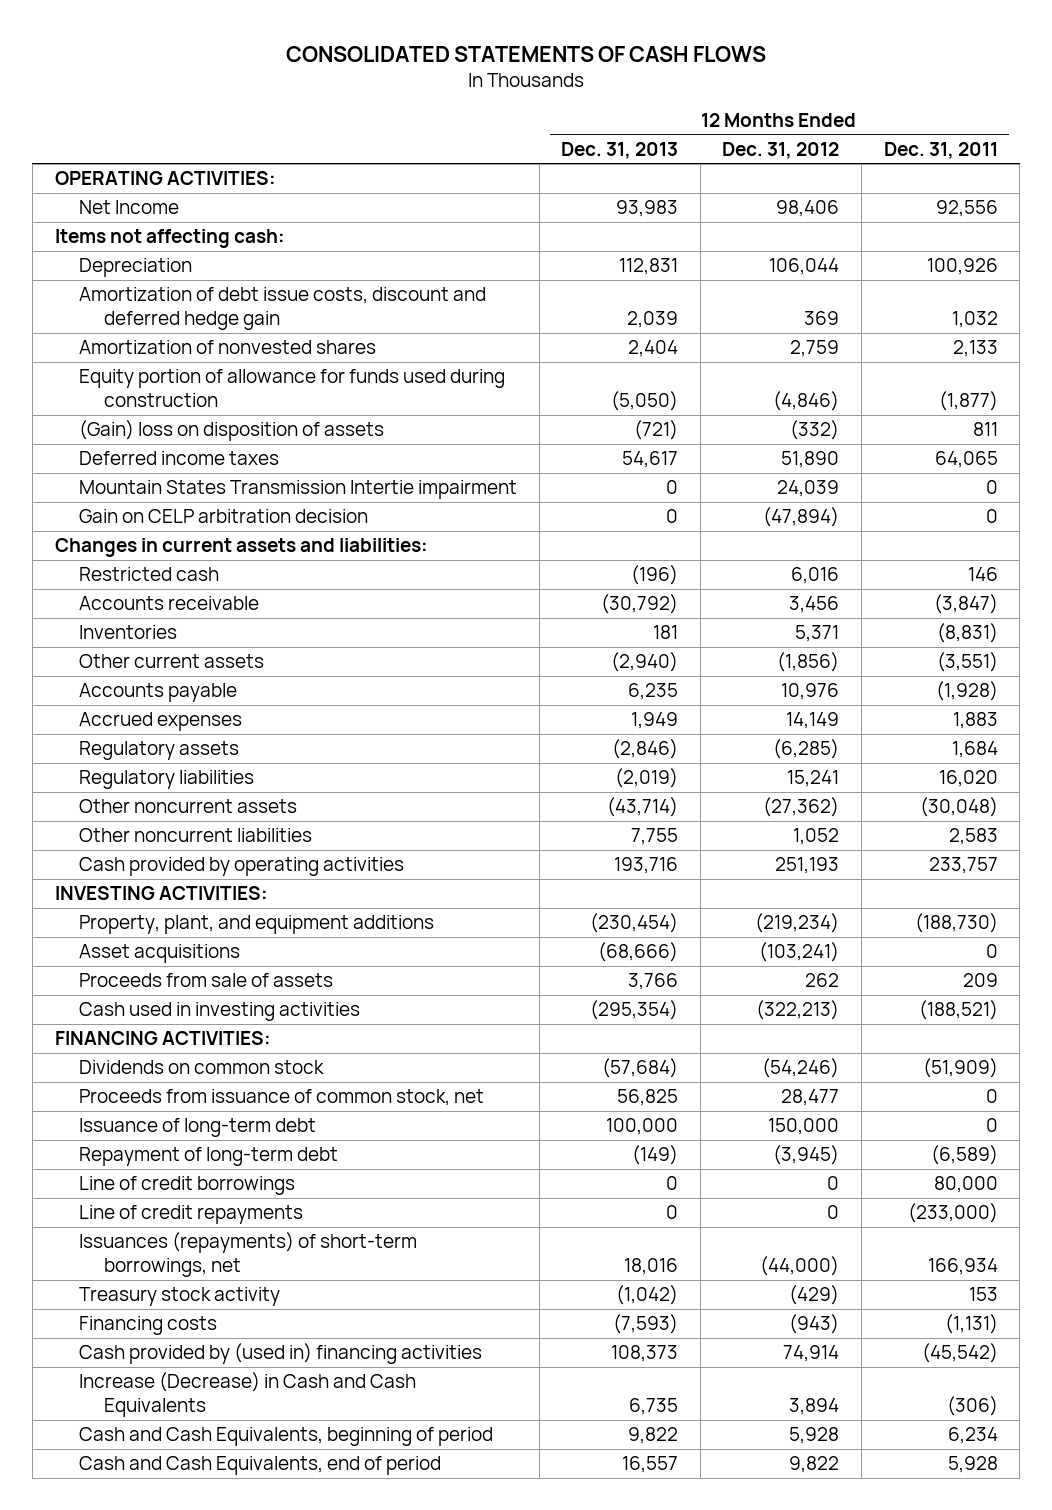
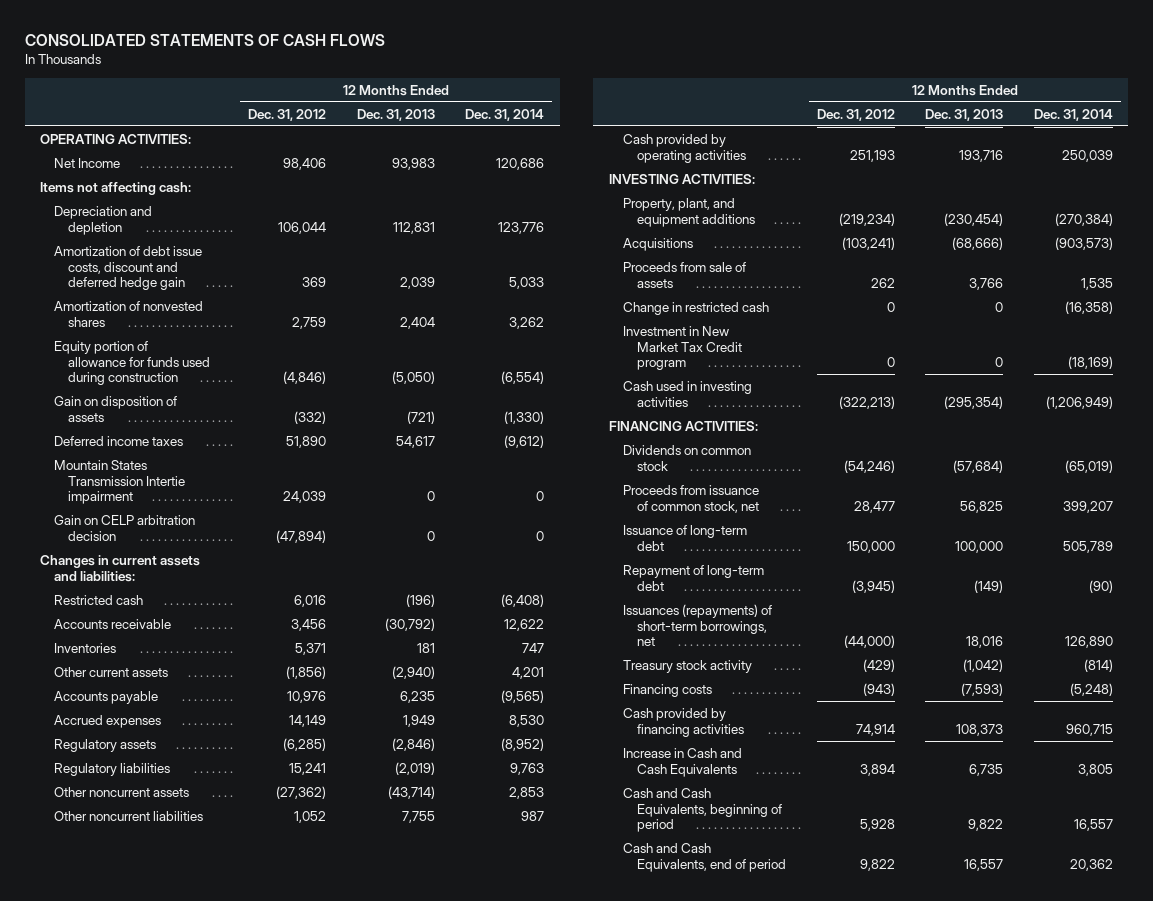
- | 12 Months Ended Dec. 31, 2013 | 12 Months Ended Dec. 31, 2012 | 12 Months Ended Dec. 31, 2011
+ | 12 Months Ended Dec. 31, 2012 | 12 Months Ended Dec. 31, 2013 | 12 Months Ended Dec. 31, 2014
- Depreciation | 112,831 | 106,044 | 100,926
+ Depreciation and depletion | 106,044 | 112,831 | 123,776
- (Gain) loss on disposition of assets | (721) | (332) | 811
+ Gain on disposition of assets | (332) | (721) | (1,330)
- Asset acquisitions | (68,666) | (103,241) | 0
+ Acquisitions | (103,241) | (68,666) | (903,573)
+ Change in restricted cash | 0 | 0 | (16,358)
+ Investment in New Market Tax Credit program | 0 | 0 | (18,169)
- Line of credit borrowings | 0 | 0 | 80,000
- Line of credit repayments | 0 | 0 | (233,000)
- Cash provided by (used in) financing activities | 108,373 | 74,914 | (45,542)
- Increase (Decrease) in Cash and Cash Equivalents | 6,735 | 3,894 | (306)
+ Cash provided by financing activities | 74,914 | 108,373 | 960,715
+ Increase in Cash and Cash Equivalents | 3,894 | 6,735 | 3,805

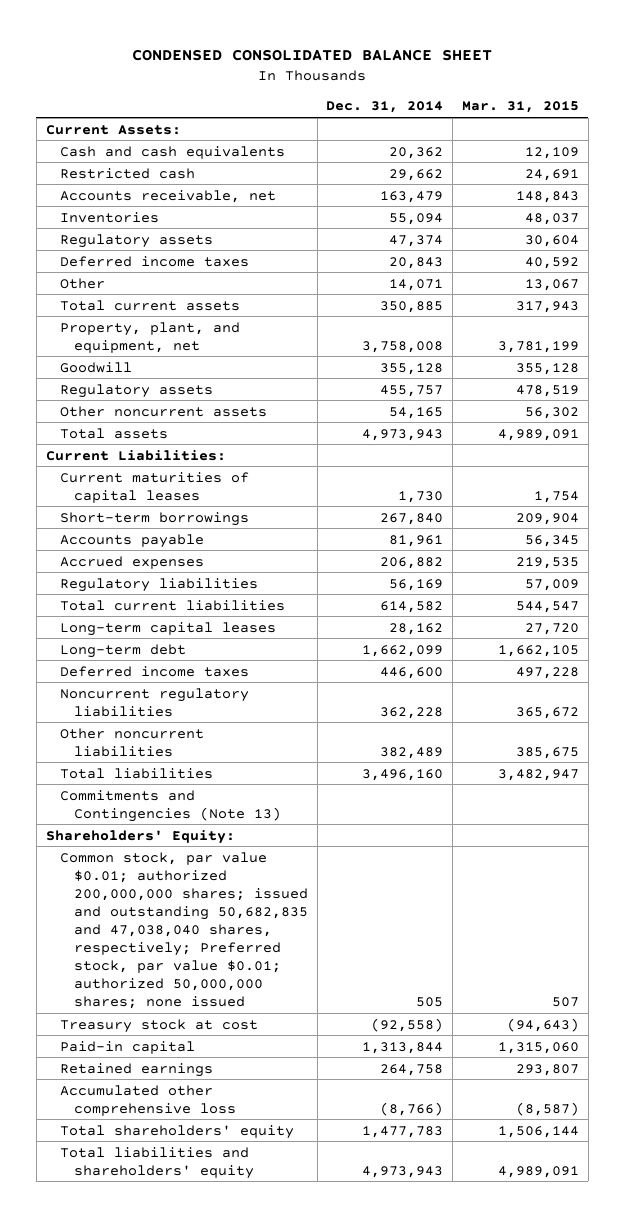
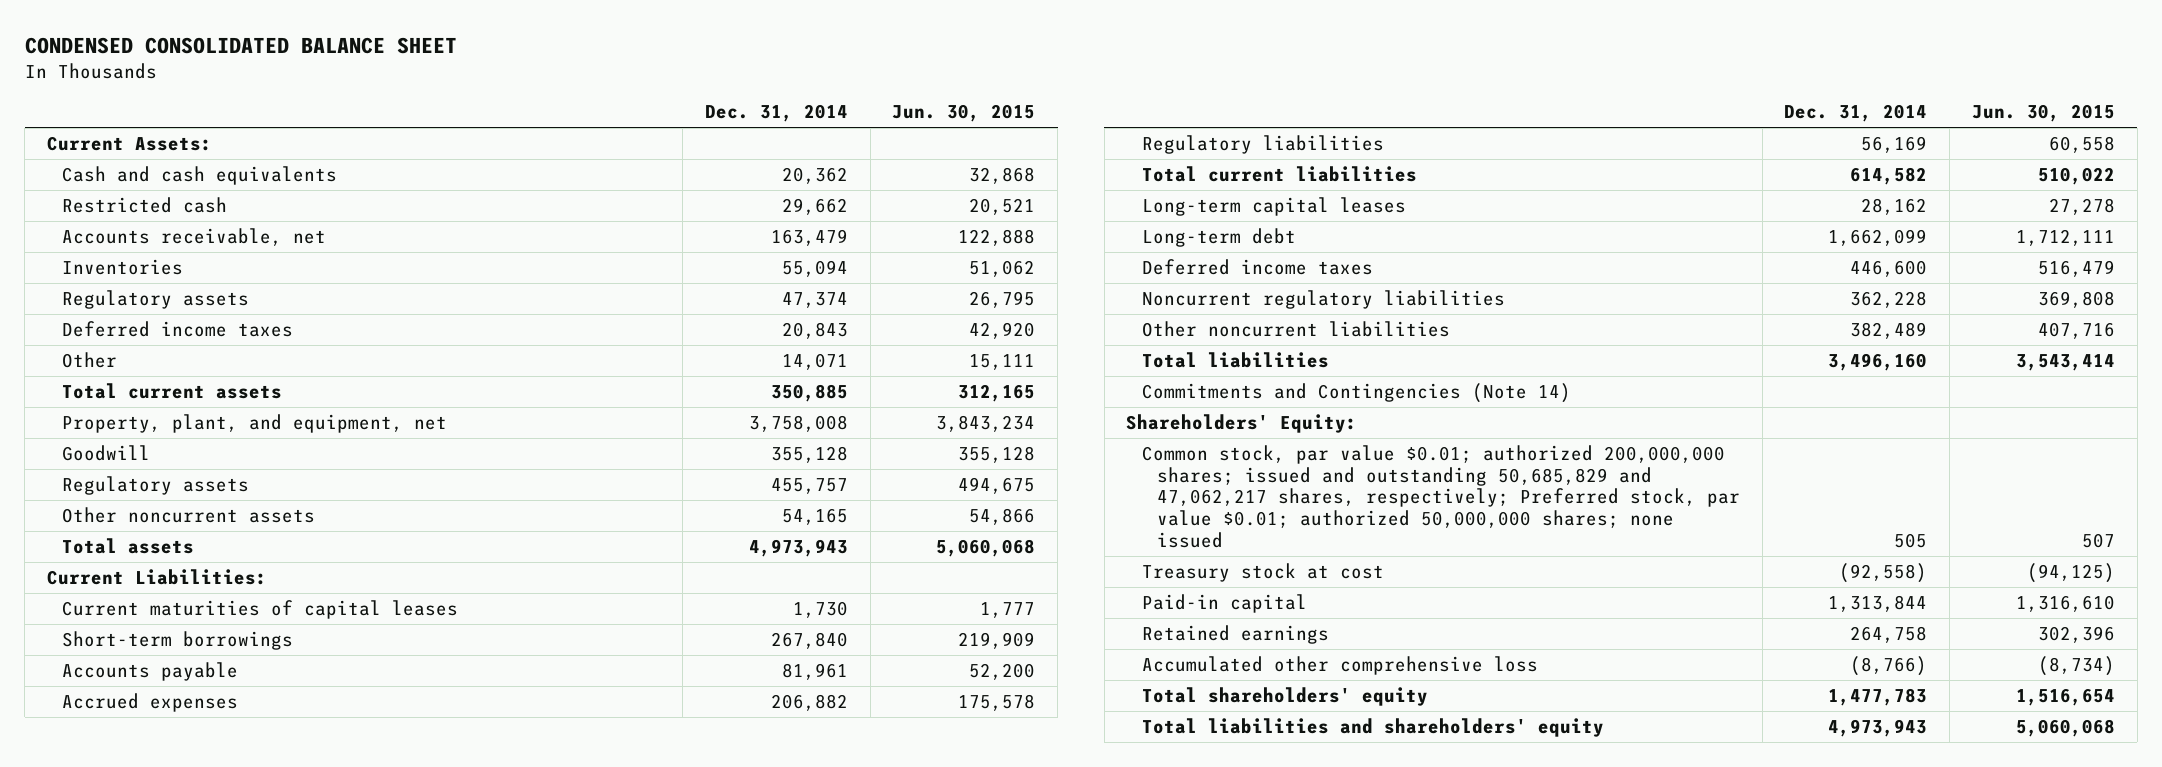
- | Dec. 31, 2014 | Mar. 31, 2015
+ | Dec. 31, 2014 | Jun. 30, 2015
- Commitments and Contingencies (Note 13)
+ Commitments and Contingencies (Note 14)
- Common stock, par value $0.01; authorized 200,000,000 shares; issued and outstanding 50,682,835 and 47,038,040 shares, respectively; Preferred stock, par value $0.01; authorized 50,000,000 shares; none issued | 505 | 507
+ Common stock, par value $0.01; authorized 200,000,000 shares; issued and outstanding 50,685,829 and 47,062,217 shares, respectively; Preferred stock, par value $0.01; authorized 50,000,000 shares; none issued | 505 | 507

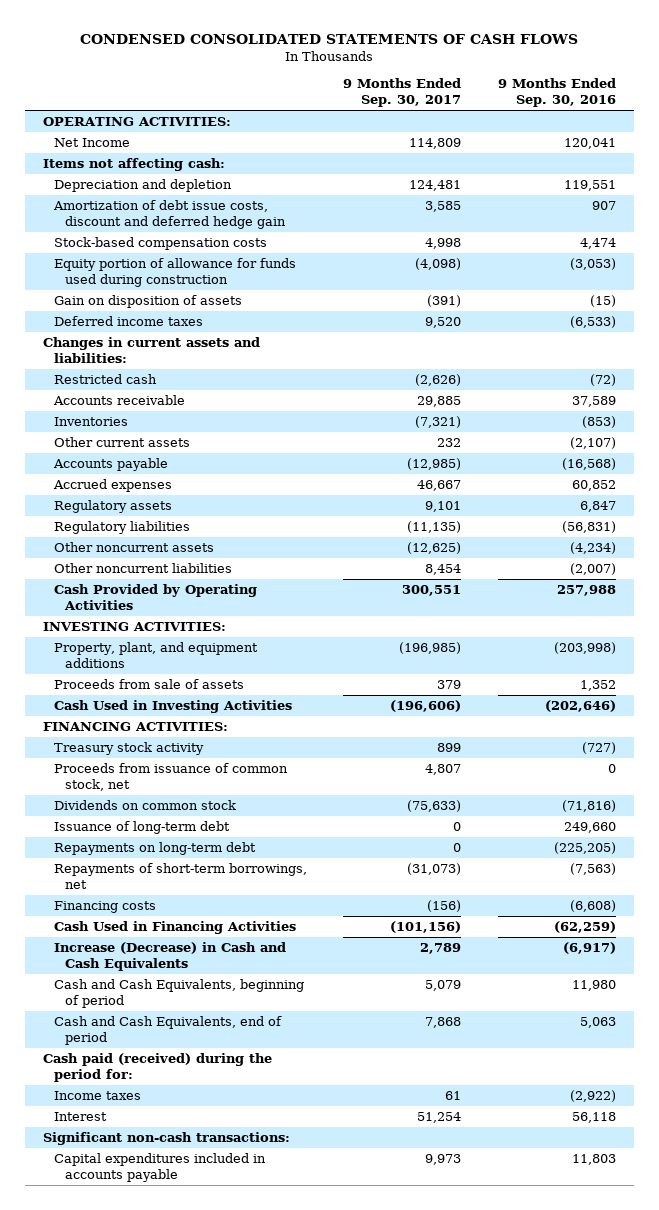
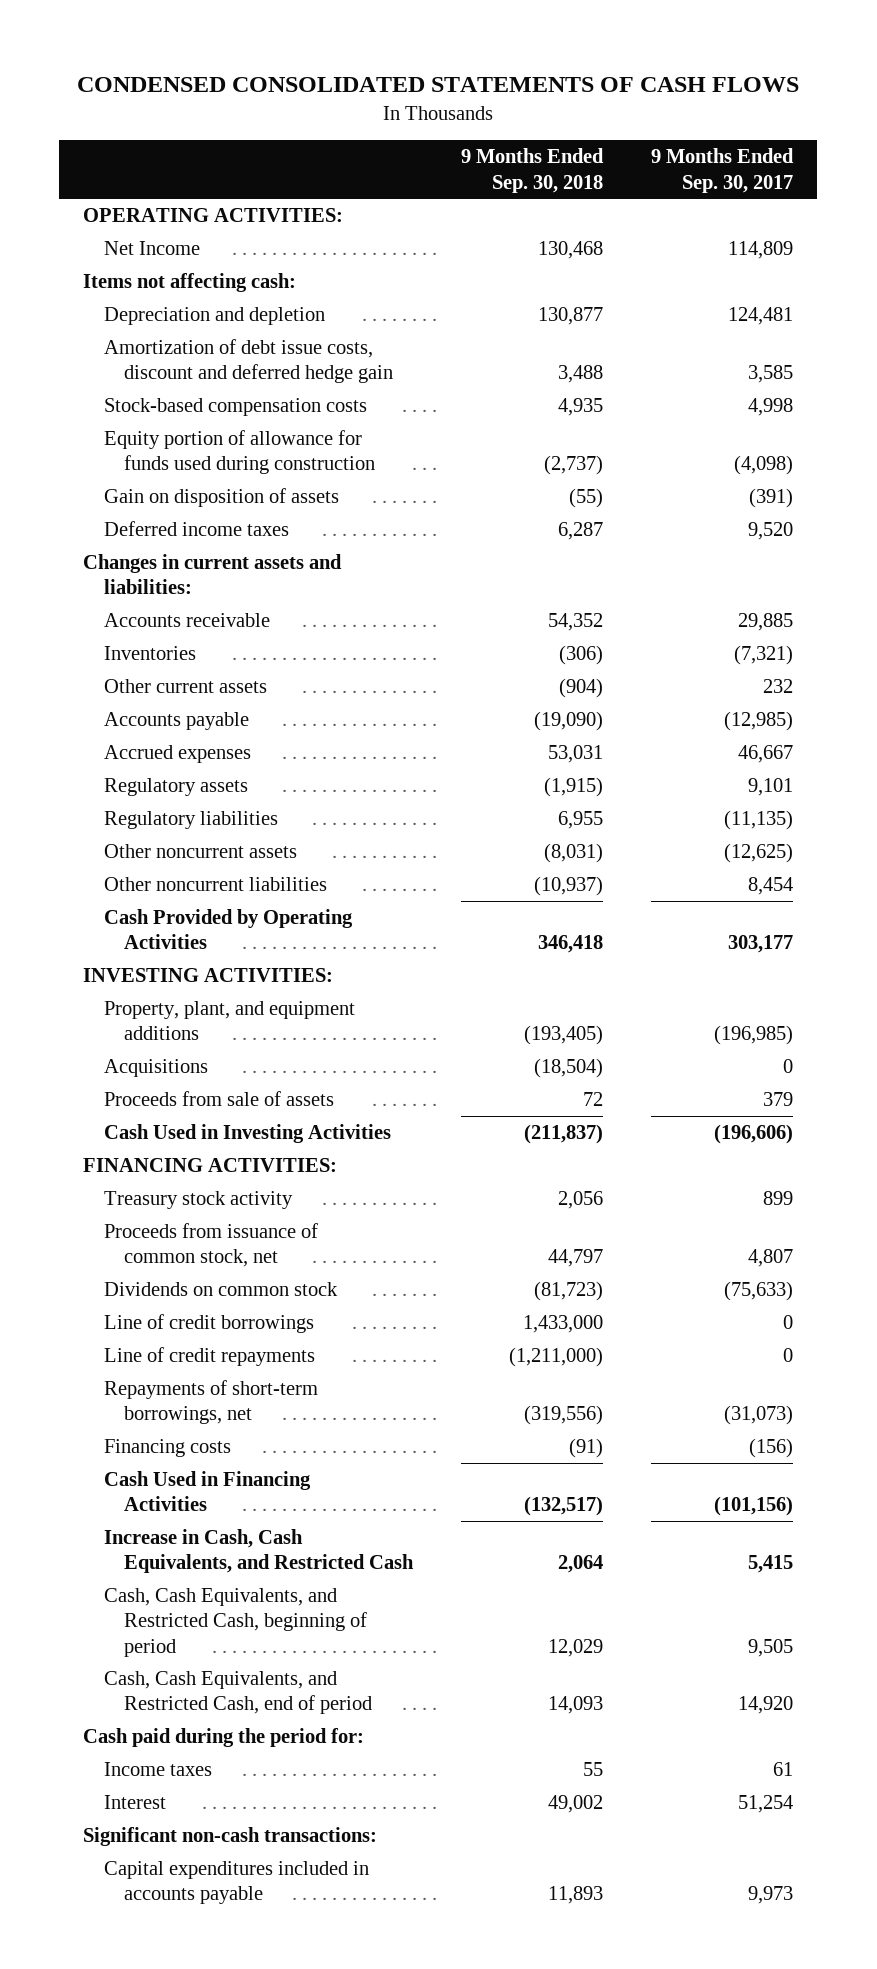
- | 9 Months Ended Sep. 30, 2017 | 9 Months Ended Sep. 30, 2016
+ | 9 Months Ended Sep. 30, 2018 | 9 Months Ended Sep. 30, 2017
- Restricted cash | (2,626) | (72)
- Cash Provided by Operating Activities | 300,551 | 257,988
+ Cash Provided by Operating Activities | 346,418 | 303,177
+ Acquisitions | (18,504) | 0
- Issuance of long-term debt | 0 | 249,660
- Repayments on long-term debt | 0 | (225,205)
+ Line of credit borrowings | 1,433,000 | 0
+ Line of credit repayments | (1,211,000) | 0
- Increase (Decrease) in Cash and Cash Equivalents | 2,789 | (6,917)
- Cash and Cash Equivalents, beginning of period | 5,079 | 11,980
- Cash and Cash Equivalents, end of period | 7,868 | 5,063
- Cash paid (received) during the period for:
+ Increase in Cash, Cash Equivalents, and Restricted Cash | 2,064 | 5,415
+ Cash, Cash Equivalents, and Restricted Cash, beginning of period | 12,029 | 9,505
+ Cash, Cash Equivalents, and Restricted Cash, end of period | 14,093 | 14,920
+ Cash paid during the period for:

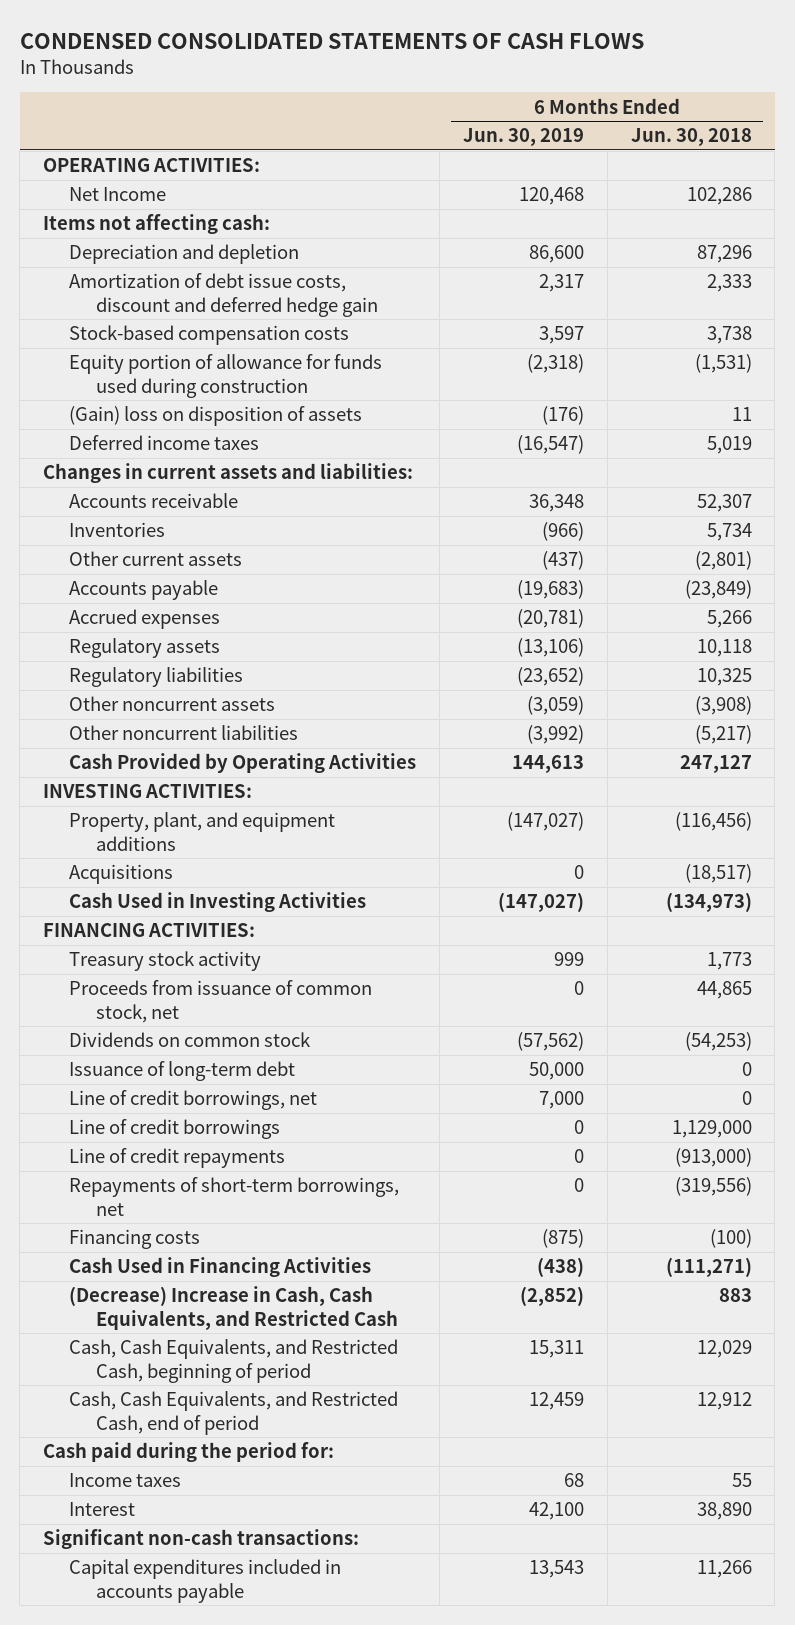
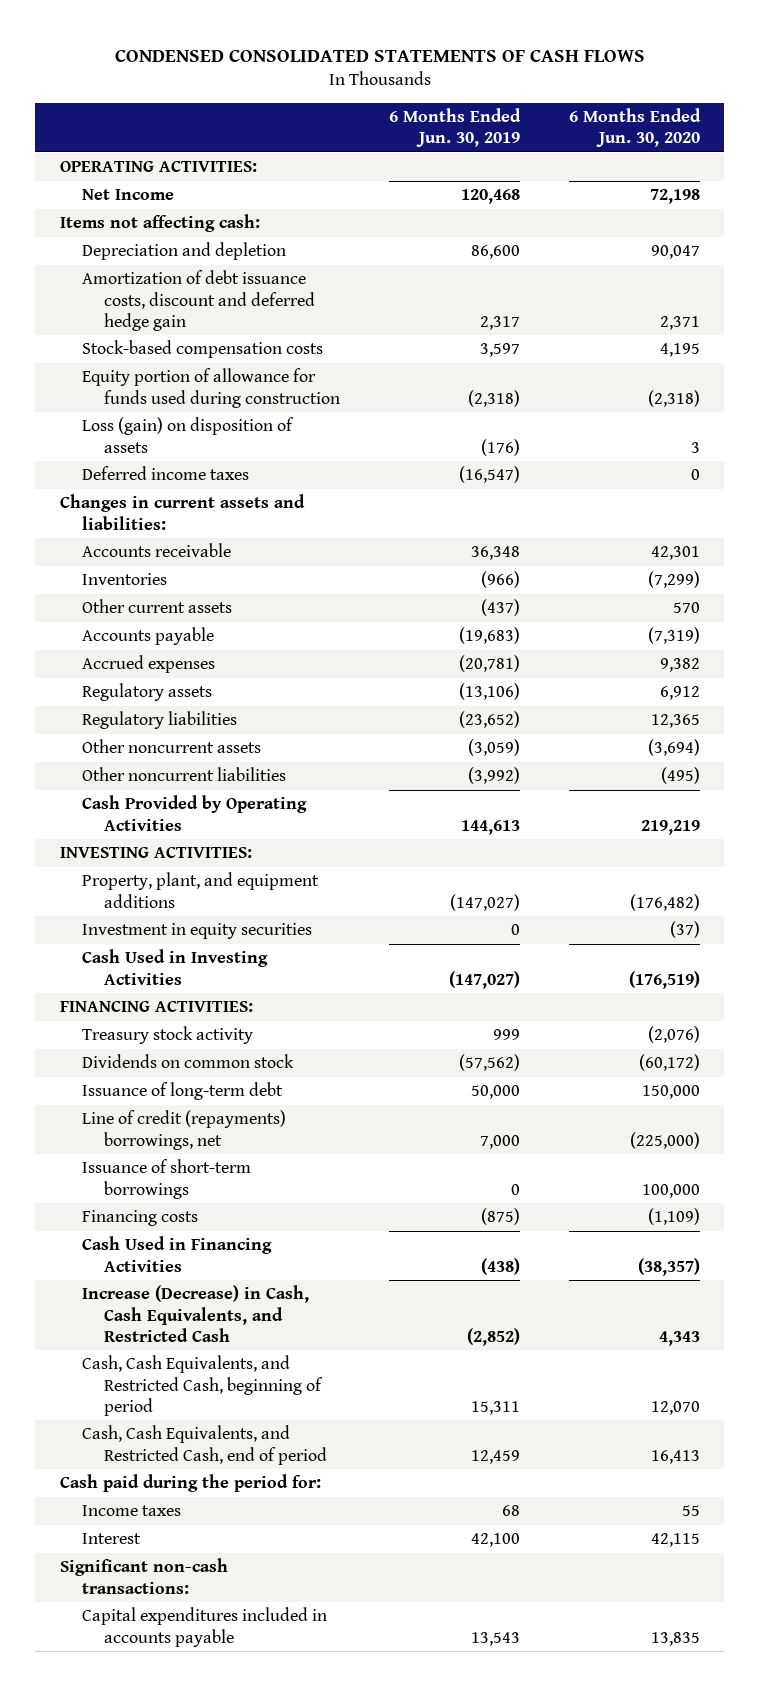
- | 6 Months Ended Jun. 30, 2019 | 6 Months Ended Jun. 30, 2018
+ | 6 Months Ended Jun. 30, 2019 | 6 Months Ended Jun. 30, 2020
- Amortization of debt issue costs, discount and deferred hedge gain | 2,317 | 2,333
+ Amortization of debt issuance costs, discount and deferred hedge gain | 2,317 | 2,371
- (Gain) loss on disposition of assets | (176) | 11
+ Loss (gain) on disposition of assets | (176) | 3
- Acquisitions | 0 | (18,517)
+ Investment in equity securities | 0 | (37)
- Proceeds from issuance of common stock, net | 0 | 44,865
- Line of credit borrowings, net | 7,000 | 0
- Line of credit borrowings | 0 | 1,129,000
- Line of credit repayments | 0 | (913,000)
- Repayments of short-term borrowings, net | 0 | (319,556)
+ Line of credit (repayments) borrowings, net | 7,000 | (225,000)
+ Issuance of short-term borrowings | 0 | 100,000
- (Decrease) Increase in Cash, Cash Equivalents, and Restricted Cash | (2,852) | 883
+ Increase (Decrease) in Cash, Cash Equivalents, and Restricted Cash | (2,852) | 4,343

